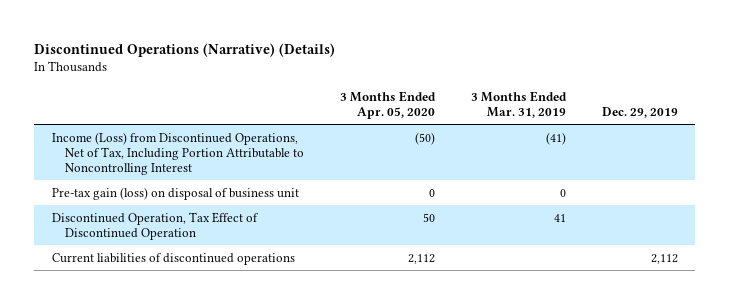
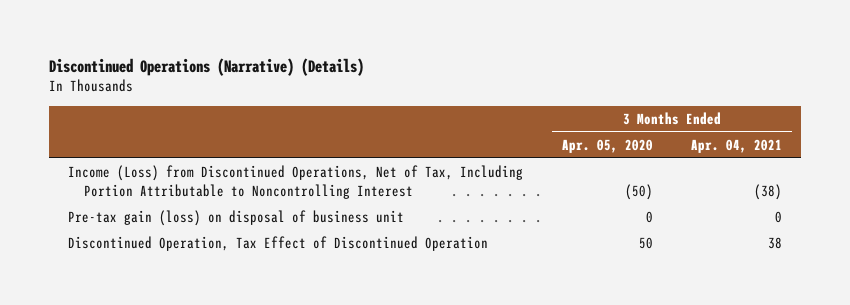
- | 3 Months Ended Apr. 05, 2020 | 3 Months Ended Mar. 31, 2019 | Dec. 29, 2019
+ | 3 Months Ended Apr. 05, 2020 | 3 Months Ended Apr. 04, 2021
- Current liabilities of discontinued operations | 2,112 | | 2,112

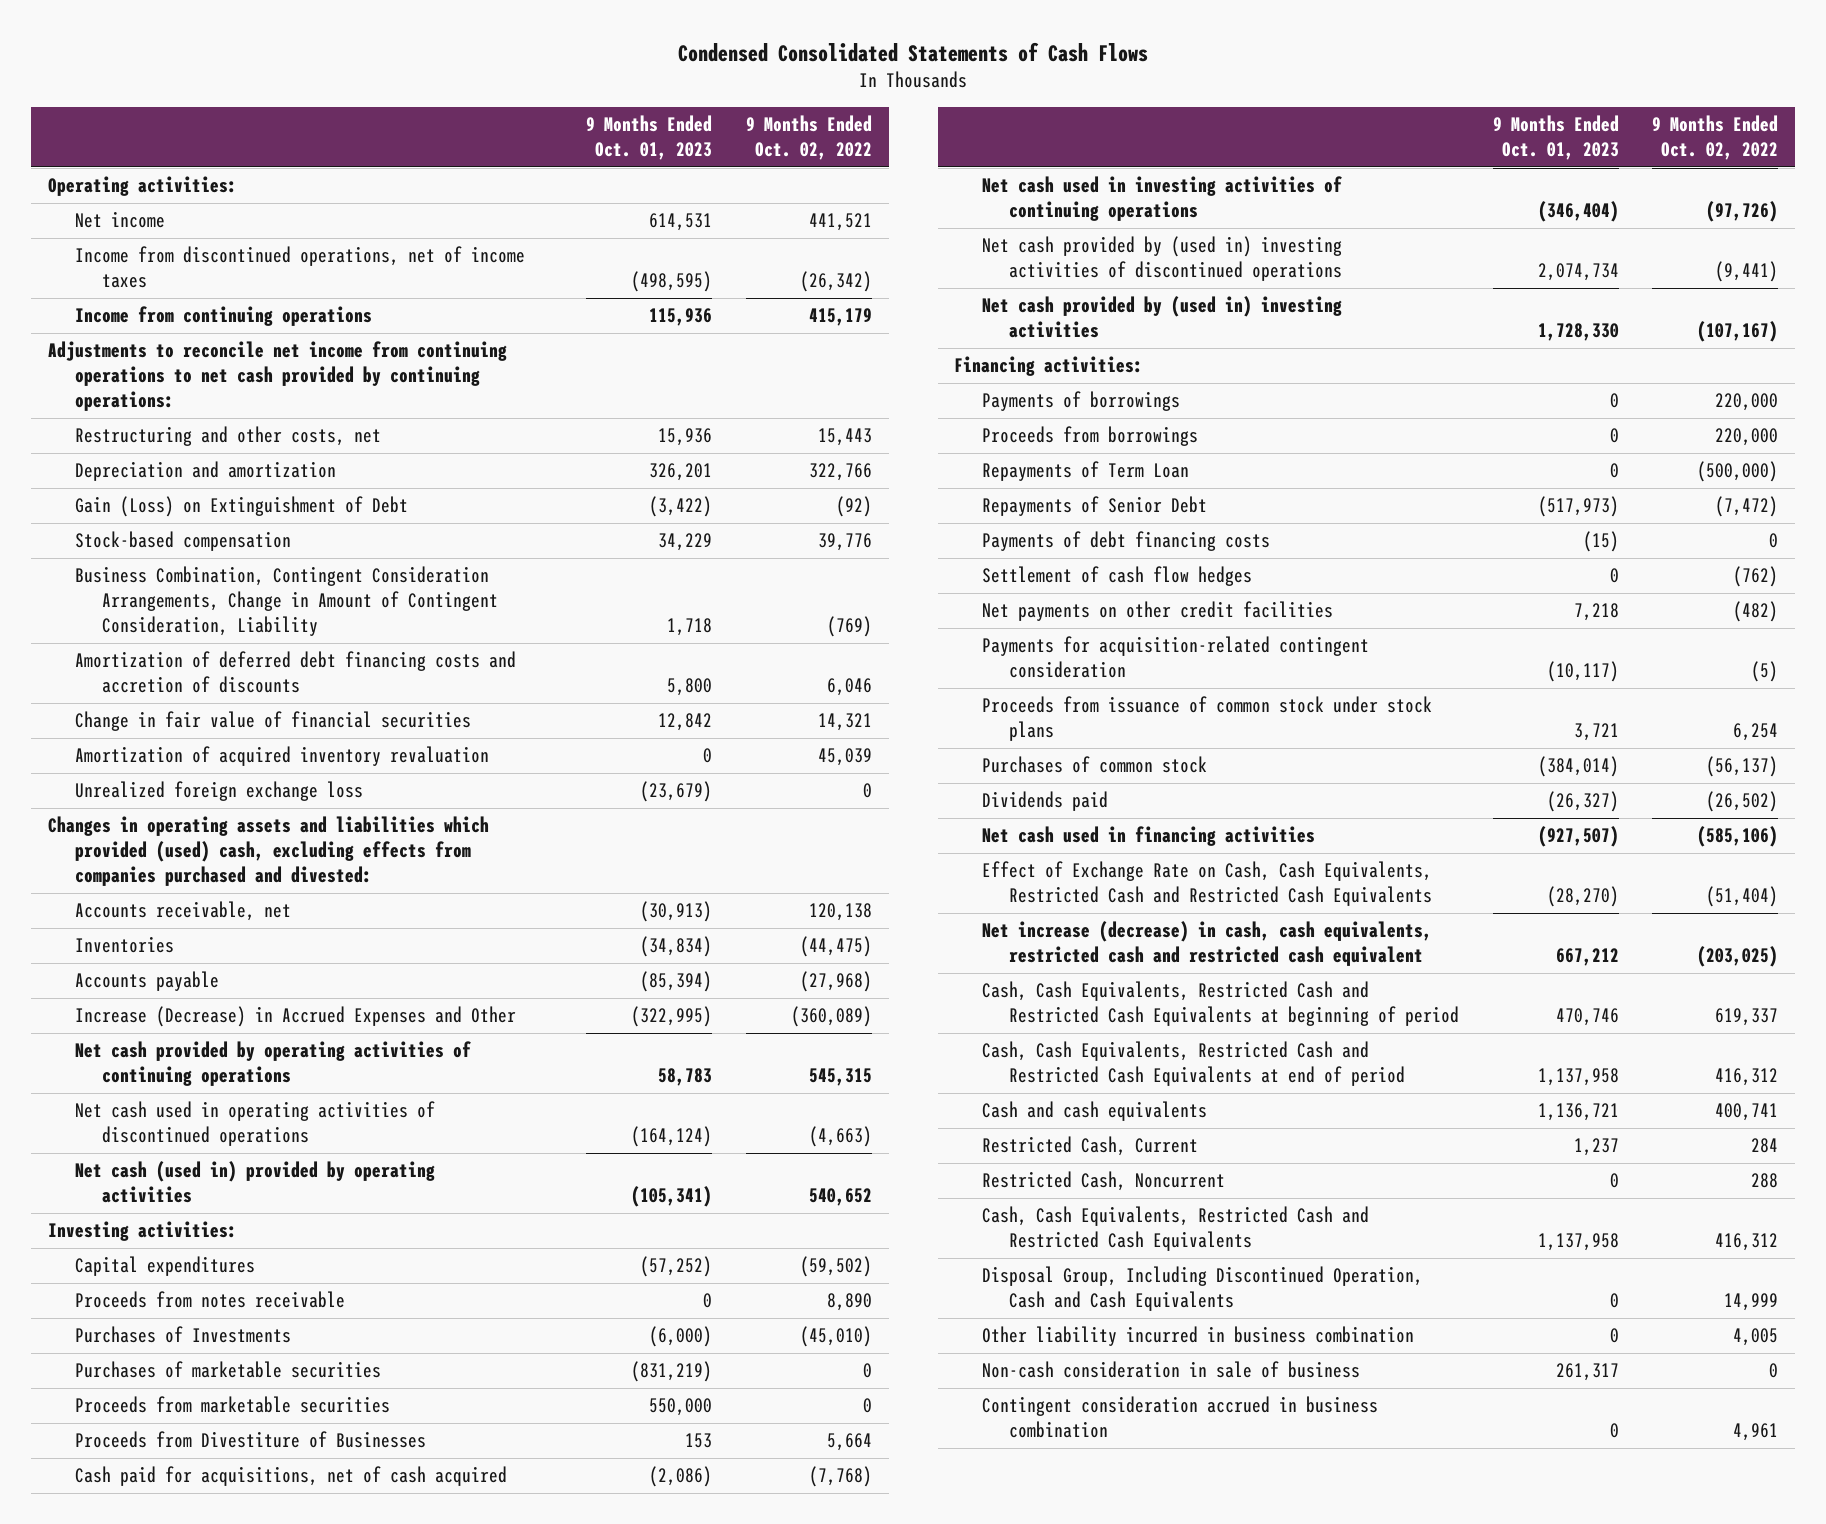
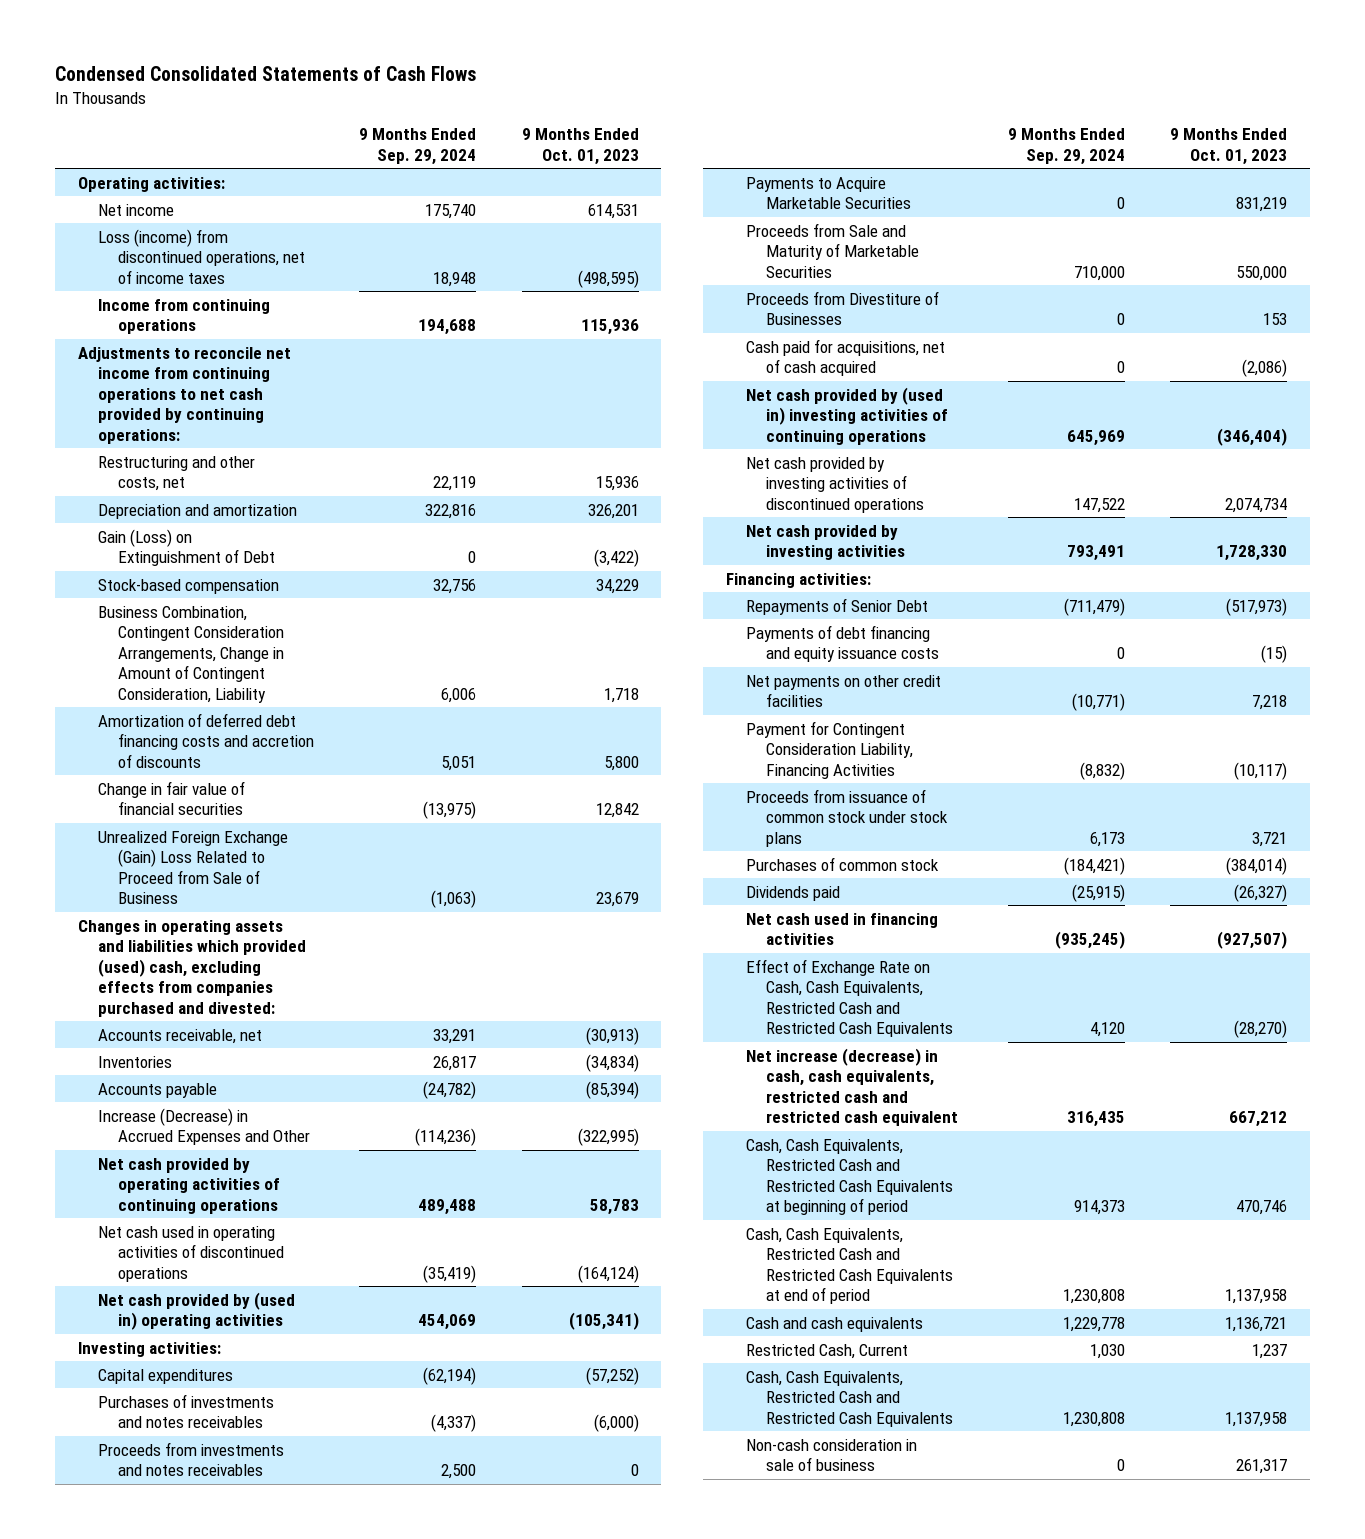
- | 9 Months Ended Oct. 01, 2023 | 9 Months Ended Oct. 02, 2022
+ | 9 Months Ended Sep. 29, 2024 | 9 Months Ended Oct. 01, 2023
- Income from discontinued operations, net of income taxes | (498,595) | (26,342)
+ Loss (income) from discontinued operations, net of income taxes | 18,948 | (498,595)
- Amortization of acquired inventory revaluation | 0 | 45,039
- Unrealized foreign exchange loss | (23,679) | 0
+ Unrealized Foreign Exchange (Gain) Loss Related to Proceed from Sale of Business | (1,063) | 23,679
- Net cash (used in) provided by operating activities | (105,341) | 540,652
+ Net cash provided by (used in) operating activities | 454,069 | (105,341)
- Proceeds from notes receivable | 0 | 8,890
- Purchases of Investments | (6,000) | (45,010)
- Purchases of marketable securities | (831,219) | 0
- Proceeds from marketable securities | 550,000 | 0
+ Purchases of investments and notes receivables | (4,337) | (6,000)
+ Proceeds from investments and notes receivables | 2,500 | 0
+ Payments to Acquire Marketable Securities | 0 | 831,219
+ Proceeds from Sale and Maturity of Marketable Securities | 710,000 | 550,000
- Net cash used in investing activities of continuing operations | (346,404) | (97,726)
- Net cash provided by (used in) investing activities of discontinued operations | 2,074,734 | (9,441)
- Net cash provided by (used in) investing activities | 1,728,330 | (107,167)
+ Net cash provided by (used in) investing activities of continuing operations | 645,969 | (346,404)
+ Net cash provided by investing activities of discontinued operations | 147,522 | 2,074,734
+ Net cash provided by investing activities | 793,491 | 1,728,330
- Payments of borrowings | 0 | 220,000
- Proceeds from borrowings | 0 | 220,000
- Repayments of Term Loan | 0 | (500,000)
- Payments of debt financing costs | (15) | 0
- Settlement of cash flow hedges | 0 | (762)
+ Payments of debt financing and equity issuance costs | 0 | (15)
- Payments for acquisition-related contingent consideration | (10,117) | (5)
+ Payment for Contingent Consideration Liability, Financing Activities | (8,832) | (10,117)
- Restricted Cash, Noncurrent | 0 | 288
- Disposal Group, Including Discontinued Operation, Cash and Cash Equivalents | 0 | 14,999
- Other liability incurred in business combination | 0 | 4,005
- Contingent consideration accrued in business combination | 0 | 4,961

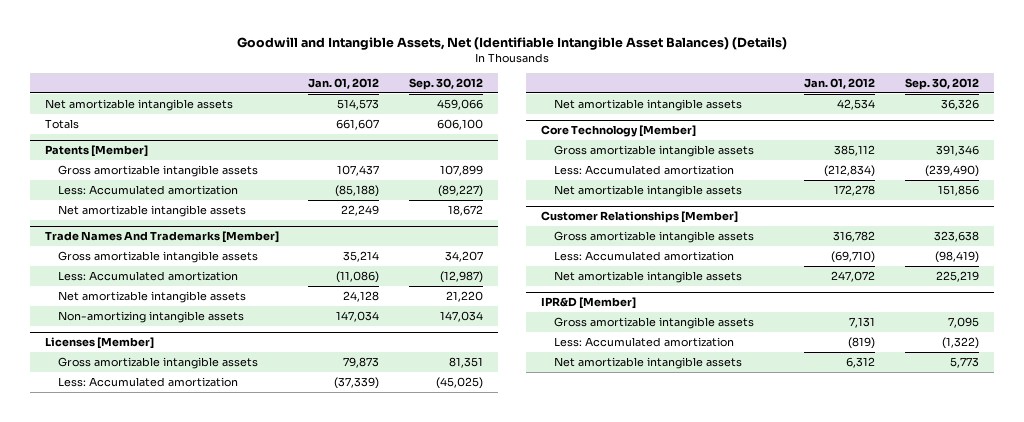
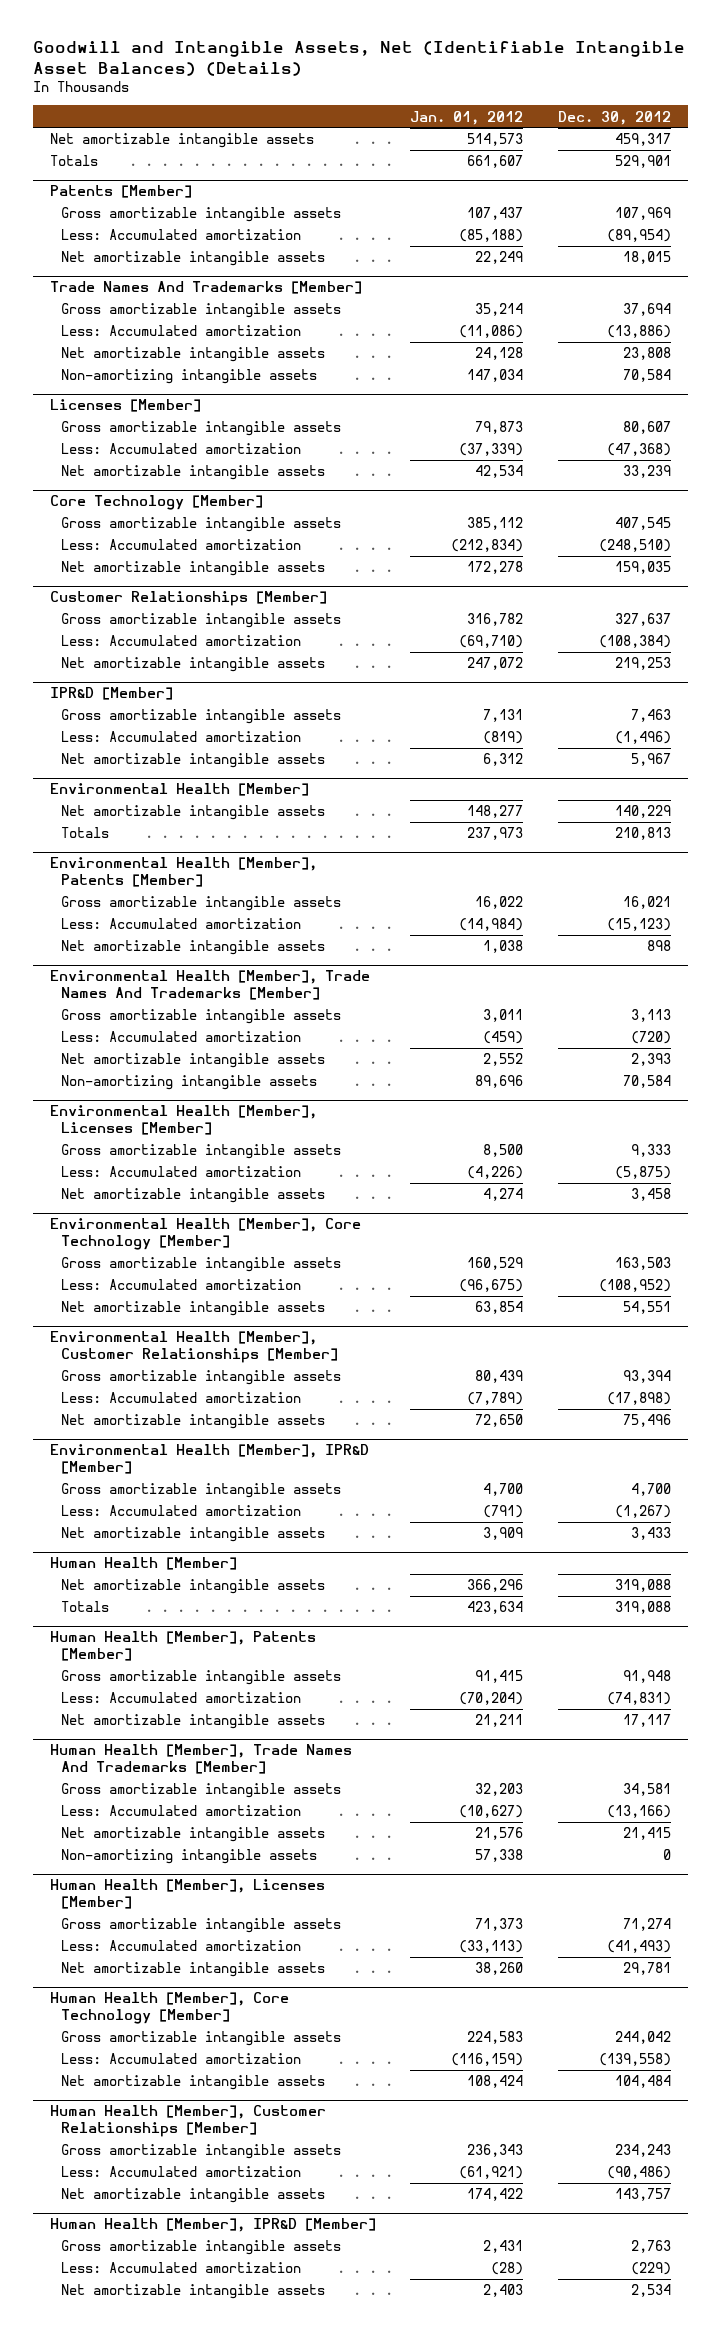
- | Jan. 01, 2012 | Sep. 30, 2012
+ | Jan. 01, 2012 | Dec. 30, 2012
+ Environmental Health [Member]
+ Net amortizable intangible assets | 148,277 | 140,229
+ Totals | 237,973 | 210,813
+ Environmental Health [Member], Patents [Member]
+ Gross amortizable intangible assets | 16,022 | 16,021
+ Less: Accumulated amortization | (14,984) | (15,123)
+ Net amortizable intangible assets | 1,038 | 898
+ Environmental Health [Member], Trade Names And Trademarks [Member]
+ Gross amortizable intangible assets | 3,011 | 3,113
+ Less: Accumulated amortization | (459) | (720)
+ Net amortizable intangible assets | 2,552 | 2,393
+ Non-amortizing intangible assets | 89,696 | 70,584
+ Environmental Health [Member], Licenses [Member]
+ Gross amortizable intangible assets | 8,500 | 9,333
+ Less: Accumulated amortization | (4,226) | (5,875)
+ Net amortizable intangible assets | 4,274 | 3,458
+ Environmental Health [Member], Core Technology [Member]
+ Gross amortizable intangible assets | 160,529 | 163,503
+ Less: Accumulated amortization | (96,675) | (108,952)
+ Net amortizable intangible assets | 63,854 | 54,551
+ Environmental Health [Member], Customer Relationships [Member]
+ Gross amortizable intangible assets | 80,439 | 93,394
+ Less: Accumulated amortization | (7,789) | (17,898)
+ Net amortizable intangible assets | 72,650 | 75,496
+ Environmental Health [Member], IPR&D [Member]
+ Gross amortizable intangible assets | 4,700 | 4,700
+ Less: Accumulated amortization | (791) | (1,267)
+ Net amortizable intangible assets | 3,909 | 3,433
+ Human Health [Member]
+ Net amortizable intangible assets | 366,296 | 319,088
+ Totals | 423,634 | 319,088
+ Human Health [Member], Patents [Member]
+ Gross amortizable intangible assets | 91,415 | 91,948
+ Less: Accumulated amortization | (70,204) | (74,831)
+ Net amortizable intangible assets | 21,211 | 17,117
+ Human Health [Member], Trade Names And Trademarks [Member]
+ Gross amortizable intangible assets | 32,203 | 34,581
+ Less: Accumulated amortization | (10,627) | (13,166)
+ Net amortizable intangible assets | 21,576 | 21,415
+ Non-amortizing intangible assets | 57,338 | 0
+ Human Health [Member], Licenses [Member]
+ Gross amortizable intangible assets | 71,373 | 71,274
+ Less: Accumulated amortization | (33,113) | (41,493)
+ Net amortizable intangible assets | 38,260 | 29,781
+ Human Health [Member], Core Technology [Member]
+ Gross amortizable intangible assets | 224,583 | 244,042
+ Less: Accumulated amortization | (116,159) | (139,558)
+ Net amortizable intangible assets | 108,424 | 104,484
+ Human Health [Member], Customer Relationships [Member]
+ Gross amortizable intangible assets | 236,343 | 234,243
+ Less: Accumulated amortization | (61,921) | (90,486)
+ Net amortizable intangible assets | 174,422 | 143,757
+ Human Health [Member], IPR&D [Member]
+ Gross amortizable intangible assets | 2,431 | 2,763
+ Less: Accumulated amortization | (28) | (229)
+ Net amortizable intangible assets | 2,403 | 2,534

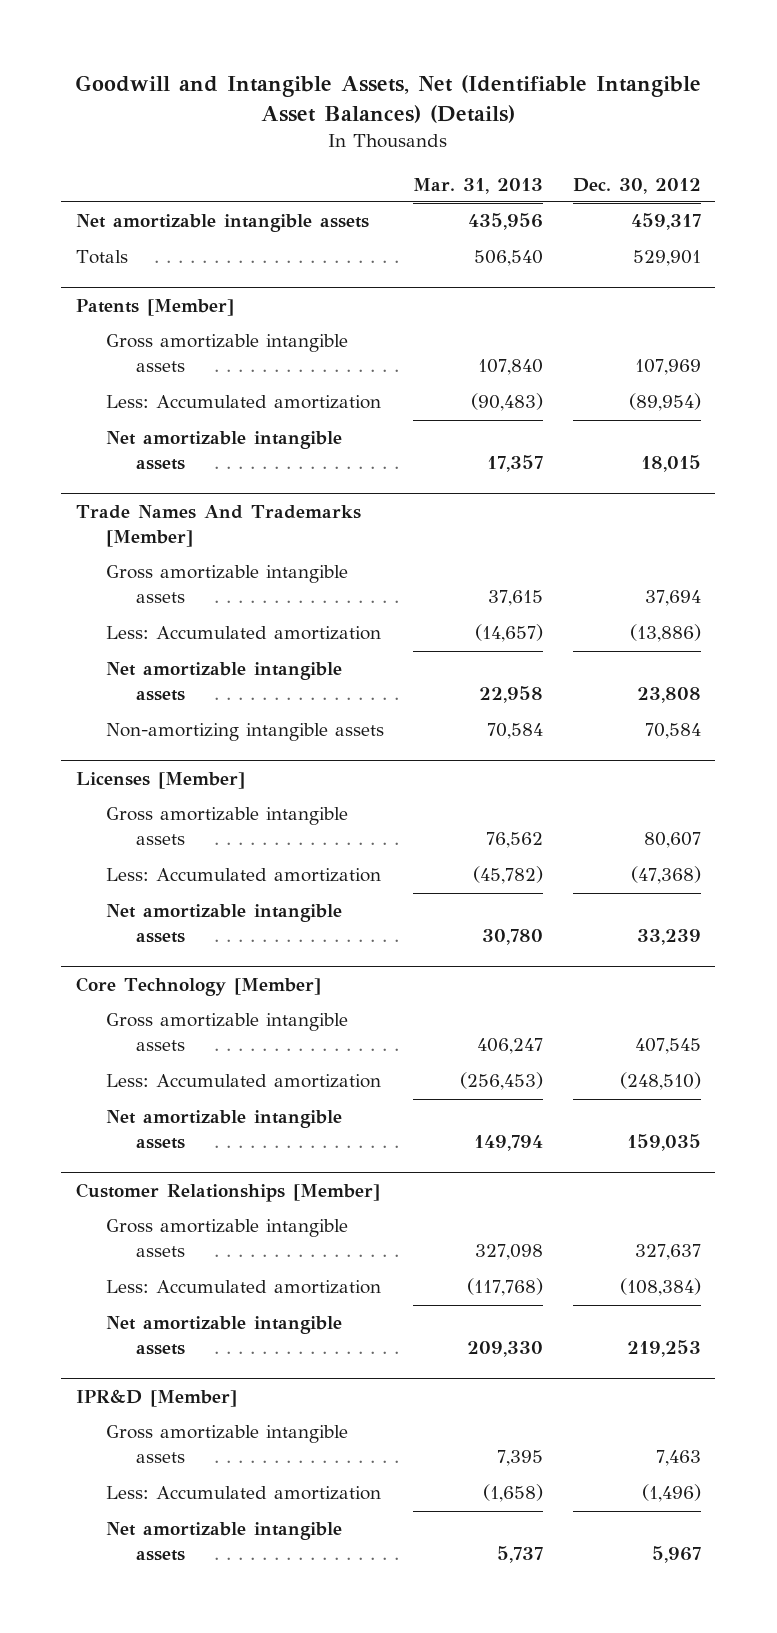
- | Jan. 01, 2012 | Dec. 30, 2012
+ | Mar. 31, 2013 | Dec. 30, 2012
- Environmental Health [Member]
- Net amortizable intangible assets | 148,277 | 140,229
- Totals | 237,973 | 210,813
- Environmental Health [Member], Patents [Member]
- Gross amortizable intangible assets | 16,022 | 16,021
- Less: Accumulated amortization | (14,984) | (15,123)
- Net amortizable intangible assets | 1,038 | 898
- Environmental Health [Member], Trade Names And Trademarks [Member]
- Gross amortizable intangible assets | 3,011 | 3,113
- Less: Accumulated amortization | (459) | (720)
- Net amortizable intangible assets | 2,552 | 2,393
- Non-amortizing intangible assets | 89,696 | 70,584
- Environmental Health [Member], Licenses [Member]
- Gross amortizable intangible assets | 8,500 | 9,333
- Less: Accumulated amortization | (4,226) | (5,875)
- Net amortizable intangible assets | 4,274 | 3,458
- Environmental Health [Member], Core Technology [Member]
- Gross amortizable intangible assets | 160,529 | 163,503
- Less: Accumulated amortization | (96,675) | (108,952)
- Net amortizable intangible assets | 63,854 | 54,551
- Environmental Health [Member], Customer Relationships [Member]
- Gross amortizable intangible assets | 80,439 | 93,394
- Less: Accumulated amortization | (7,789) | (17,898)
- Net amortizable intangible assets | 72,650 | 75,496
- Environmental Health [Member], IPR&D [Member]
- Gross amortizable intangible assets | 4,700 | 4,700
- Less: Accumulated amortization | (791) | (1,267)
- Net amortizable intangible assets | 3,909 | 3,433
- Human Health [Member]
- Net amortizable intangible assets | 366,296 | 319,088
- Totals | 423,634 | 319,088
- Human Health [Member], Patents [Member]
- Gross amortizable intangible assets | 91,415 | 91,948
- Less: Accumulated amortization | (70,204) | (74,831)
- Net amortizable intangible assets | 21,211 | 17,117
- Human Health [Member], Trade Names And Trademarks [Member]
- Gross amortizable intangible assets | 32,203 | 34,581
- Less: Accumulated amortization | (10,627) | (13,166)
- Net amortizable intangible assets | 21,576 | 21,415
- Non-amortizing intangible assets | 57,338 | 0
- Human Health [Member], Licenses [Member]
- Gross amortizable intangible assets | 71,373 | 71,274
- Less: Accumulated amortization | (33,113) | (41,493)
- Net amortizable intangible assets | 38,260 | 29,781
- Human Health [Member], Core Technology [Member]
- Gross amortizable intangible assets | 224,583 | 244,042
- Less: Accumulated amortization | (116,159) | (139,558)
- Net amortizable intangible assets | 108,424 | 104,484
- Human Health [Member], Customer Relationships [Member]
- Gross amortizable intangible assets | 236,343 | 234,243
- Less: Accumulated amortization | (61,921) | (90,486)
- Net amortizable intangible assets | 174,422 | 143,757
- Human Health [Member], IPR&D [Member]
- Gross amortizable intangible assets | 2,431 | 2,763
- Less: Accumulated amortization | (28) | (229)
- Net amortizable intangible assets | 2,403 | 2,534

